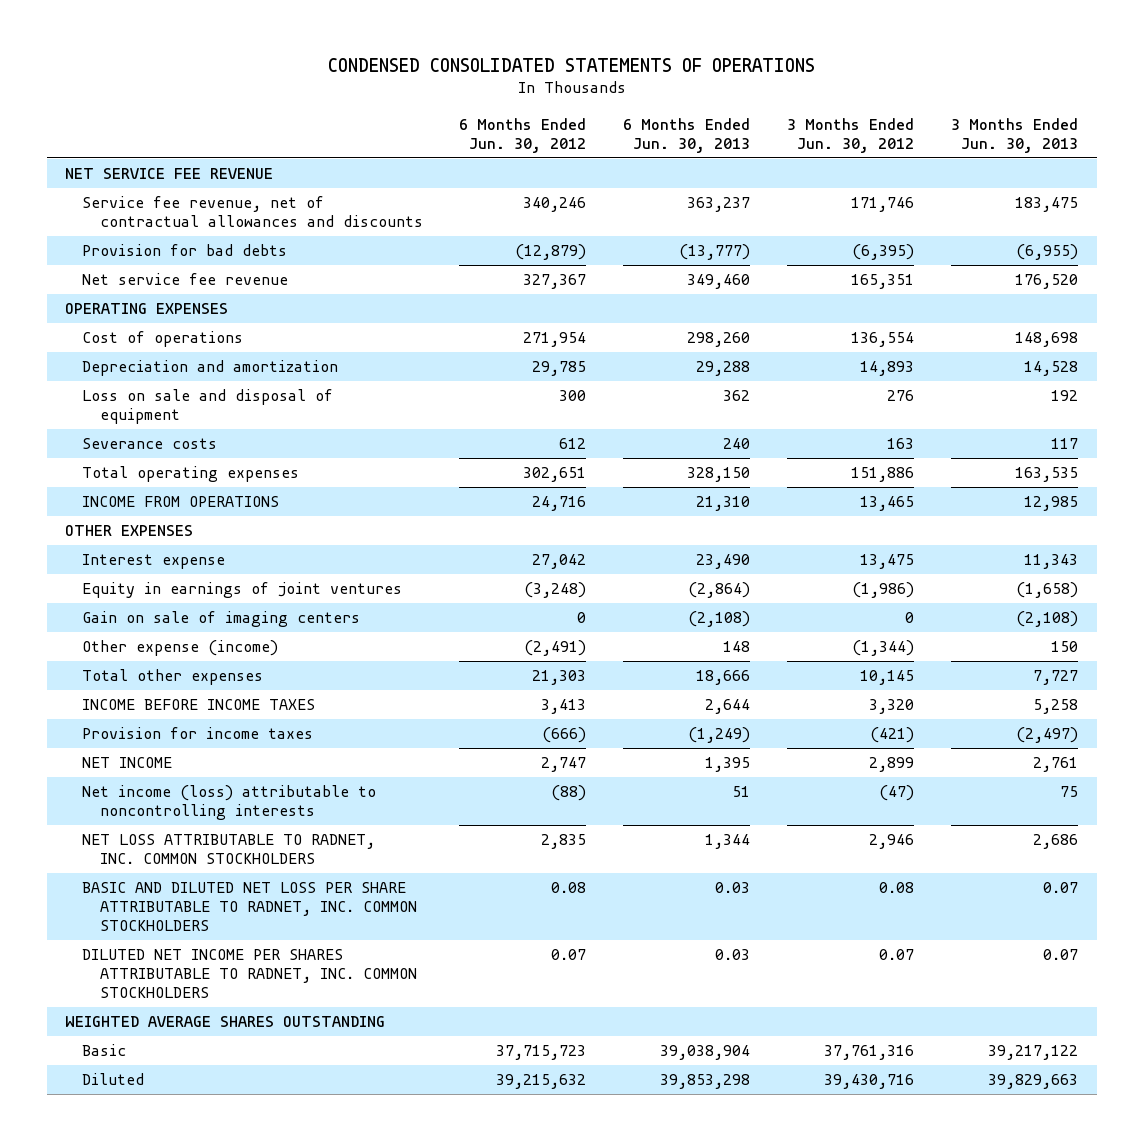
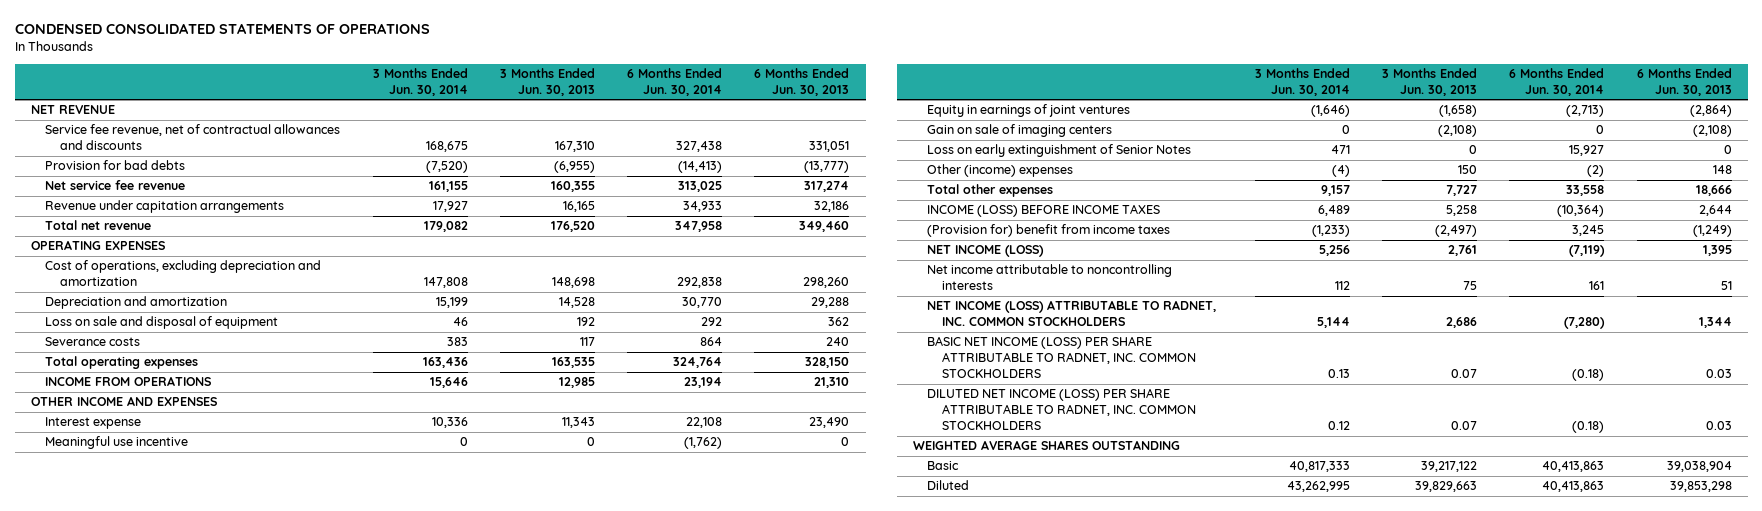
- | 6 Months Ended Jun. 30, 2012 | 6 Months Ended Jun. 30, 2013 | 3 Months Ended Jun. 30, 2012 | 3 Months Ended Jun. 30, 2013
+ | 3 Months Ended Jun. 30, 2014 | 3 Months Ended Jun. 30, 2013 | 6 Months Ended Jun. 30, 2014 | 6 Months Ended Jun. 30, 2013
- NET SERVICE FEE REVENUE
- Service fee revenue, net of contractual allowances and discounts | 340,246 | 363,237 | 171,746 | 183,475
+ NET REVENUE
+ Service fee revenue, net of contractual allowances and discounts | 168,675 | 167,310 | 327,438 | 331,051
- Net service fee revenue | 327,367 | 349,460 | 165,351 | 176,520
+ Net service fee revenue | 161,155 | 160,355 | 313,025 | 317,274
+ Revenue under capitation arrangements | 17,927 | 16,165 | 34,933 | 32,186
+ Total net revenue | 179,082 | 176,520 | 347,958 | 349,460
- Cost of operations | 271,954 | 298,260 | 136,554 | 148,698
+ Cost of operations, excluding depreciation and amortization | 147,808 | 148,698 | 292,838 | 298,260
- OTHER EXPENSES
+ OTHER INCOME AND EXPENSES
+ Meaningful use incentive | 0 | 0 | (1,762) | 0
- Other expense (income) | (2,491) | 148 | (1,344) | 150
+ Loss on early extinguishment of Senior Notes | 471 | 0 | 15,927 | 0
+ Other (income) expenses | (4) | 150 | (2) | 148
- INCOME BEFORE INCOME TAXES | 3,413 | 2,644 | 3,320 | 5,258
- Provision for income taxes | (666) | (1,249) | (421) | (2,497)
- NET INCOME | 2,747 | 1,395 | 2,899 | 2,761
- Net income (loss) attributable to noncontrolling interests | (88) | 51 | (47) | 75
- NET LOSS ATTRIBUTABLE TO RADNET, INC. COMMON STOCKHOLDERS | 2,835 | 1,344 | 2,946 | 2,686
- BASIC AND DILUTED NET LOSS PER SHARE ATTRIBUTABLE TO RADNET, INC. COMMON STOCKHOLDERS | 0.08 | 0.03 | 0.08 | 0.07
- DILUTED NET INCOME PER SHARES ATTRIBUTABLE TO RADNET, INC. COMMON STOCKHOLDERS | 0.07 | 0.03 | 0.07 | 0.07
+ INCOME (LOSS) BEFORE INCOME TAXES | 6,489 | 5,258 | (10,364) | 2,644
+ (Provision for) benefit from income taxes | (1,233) | (2,497) | 3,245 | (1,249)
+ NET INCOME (LOSS) | 5,256 | 2,761 | (7,119) | 1,395
+ Net income attributable to noncontrolling interests | 112 | 75 | 161 | 51
+ NET INCOME (LOSS) ATTRIBUTABLE TO RADNET, INC. COMMON STOCKHOLDERS | 5,144 | 2,686 | (7,280) | 1,344
+ BASIC NET INCOME (LOSS) PER SHARE ATTRIBUTABLE TO RADNET, INC. COMMON STOCKHOLDERS | 0.13 | 0.07 | (0.18) | 0.03
+ DILUTED NET INCOME (LOSS) PER SHARE ATTRIBUTABLE TO RADNET, INC. COMMON STOCKHOLDERS | 0.12 | 0.07 | (0.18) | 0.03

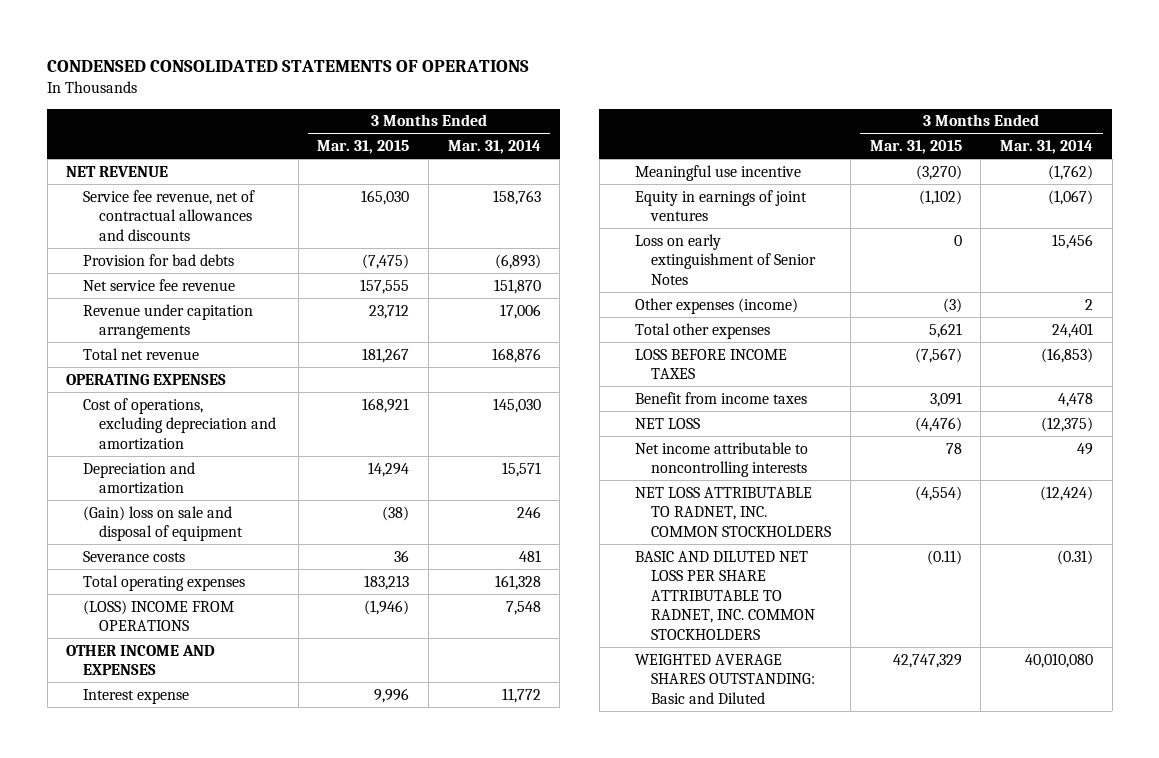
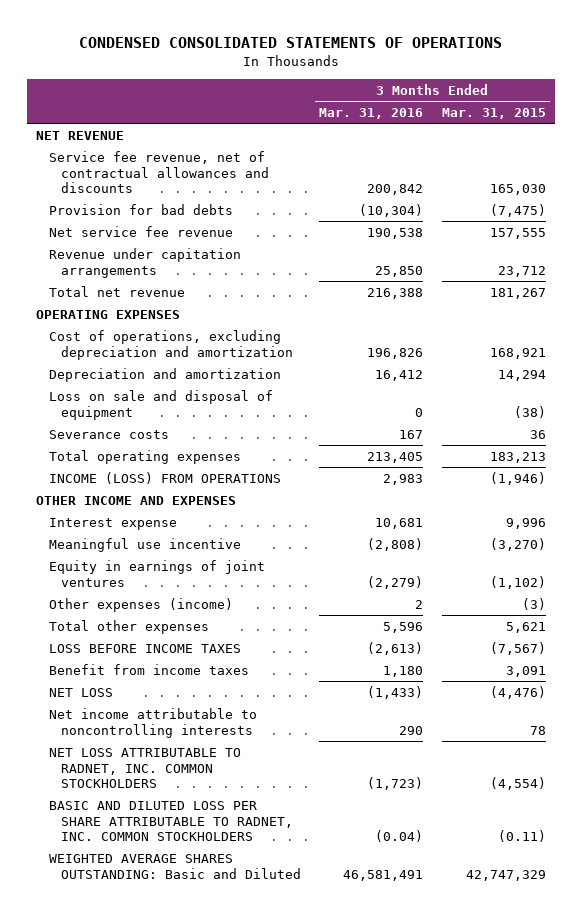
- | 3 Months Ended Mar. 31, 2015 | 3 Months Ended Mar. 31, 2014
+ | 3 Months Ended Mar. 31, 2016 | 3 Months Ended Mar. 31, 2015
- (Gain) loss on sale and disposal of equipment | (38) | 246
+ Loss on sale and disposal of equipment | 0 | (38)
- (LOSS) INCOME FROM OPERATIONS | (1,946) | 7,548
+ INCOME (LOSS) FROM OPERATIONS | 2,983 | (1,946)
- Loss on early extinguishment of Senior Notes | 0 | 15,456
- BASIC AND DILUTED NET LOSS PER SHARE ATTRIBUTABLE TO RADNET, INC. COMMON STOCKHOLDERS | (0.11) | (0.31)
+ BASIC AND DILUTED LOSS PER SHARE ATTRIBUTABLE TO RADNET, INC. COMMON STOCKHOLDERS | (0.04) | (0.11)

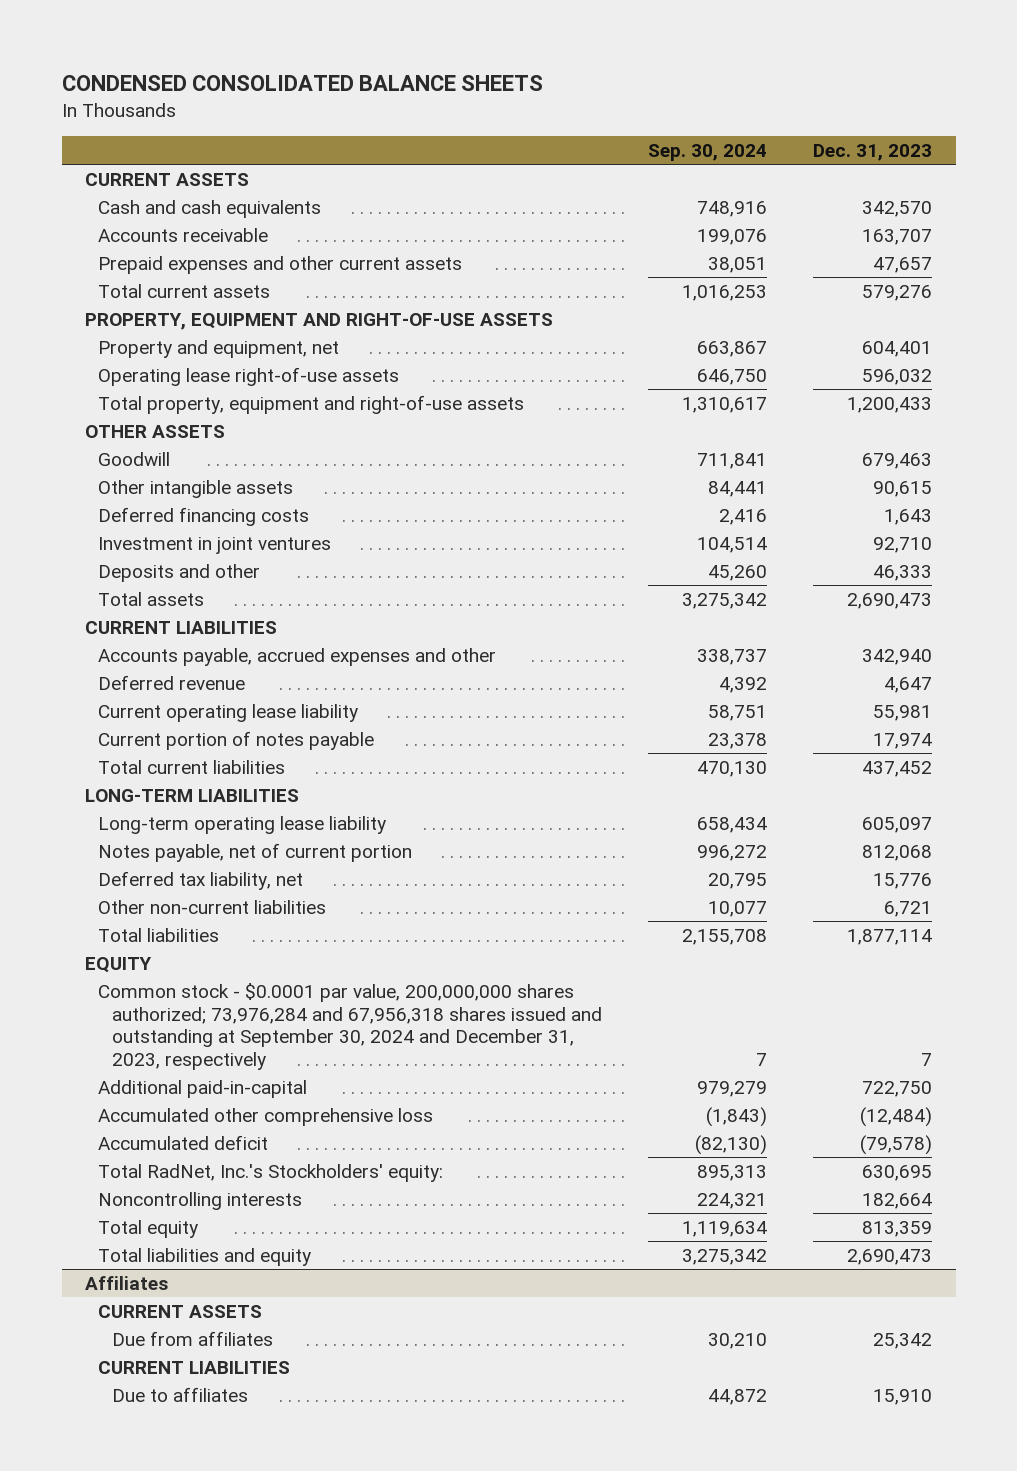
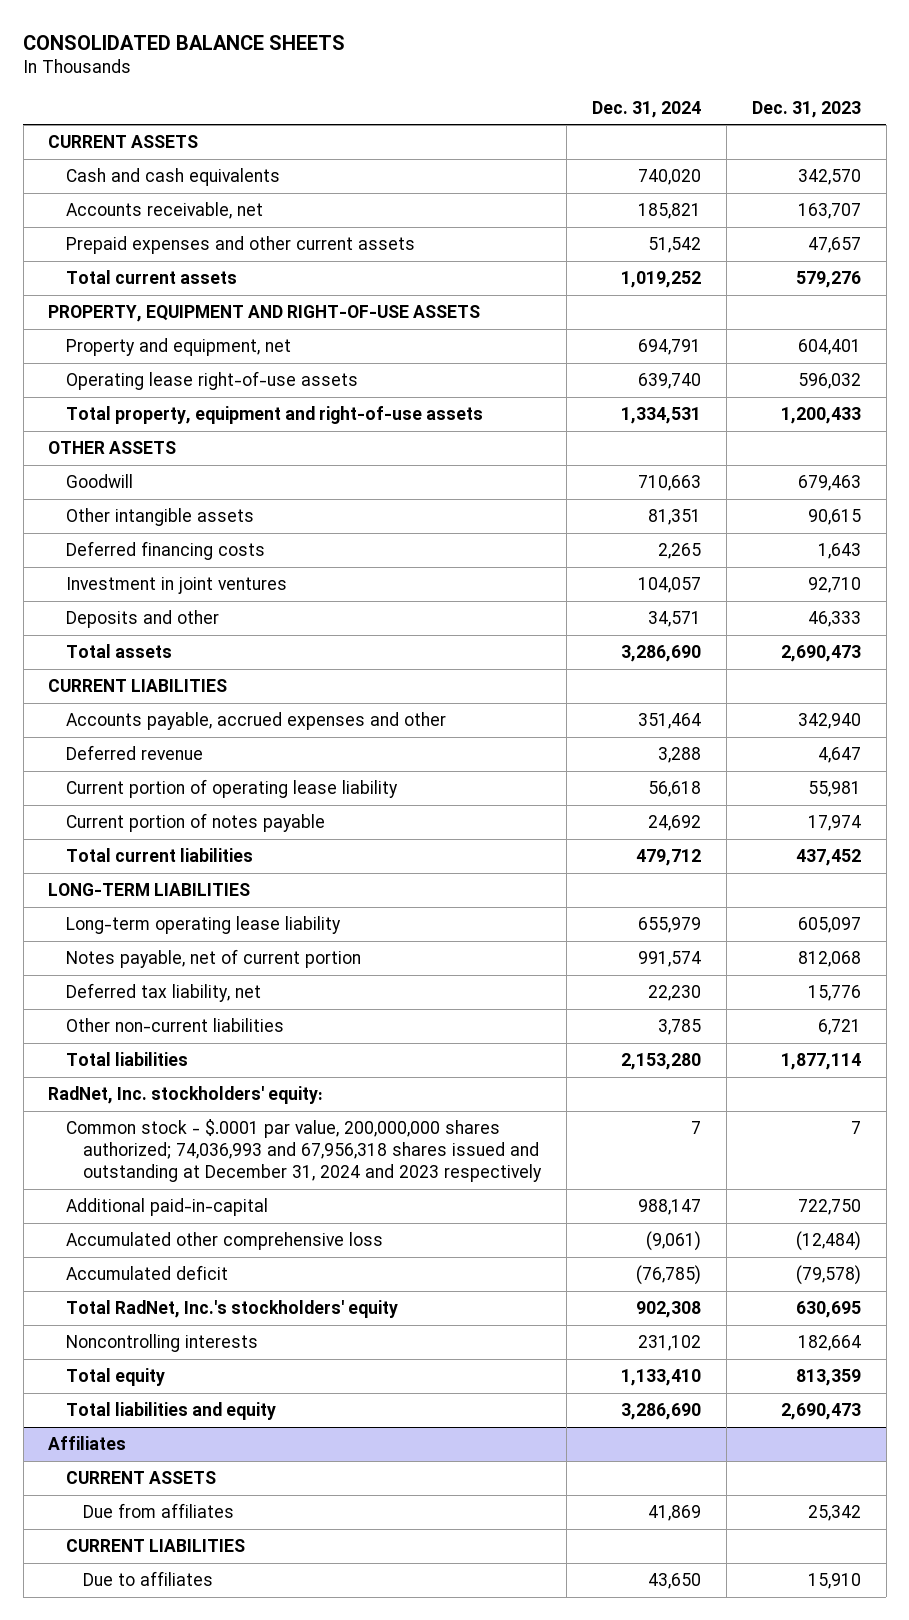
- CONDENSED CONSOLIDATED BALANCE SHEETS
+ CONSOLIDATED BALANCE SHEETS
- | Sep. 30, 2024 | Dec. 31, 2023
+ | Dec. 31, 2024 | Dec. 31, 2023
- Accounts receivable | 199,076 | 163,707
+ Accounts receivable, net | 185,821 | 163,707
- Current operating lease liability | 58,751 | 55,981
+ Current portion of operating lease liability | 56,618 | 55,981
- EQUITY
- Common stock - $0.0001 par value, 200,000,000 shares authorized; 73,976,284 and 67,956,318 shares issued and outstanding at September 30, 2024 and December 31, 2023, respectively | 7 | 7
+ RadNet, Inc. stockholders' equity:
+ Common stock - $.0001 par value, 200,000,000 shares authorized; 74,036,993 and 67,956,318 shares issued and outstanding at December 31, 2024 and 2023 respectively | 7 | 7
- Total RadNet, Inc.'s Stockholders' equity: | 895,313 | 630,695
+ Total RadNet, Inc.'s stockholders' equity | 902,308 | 630,695

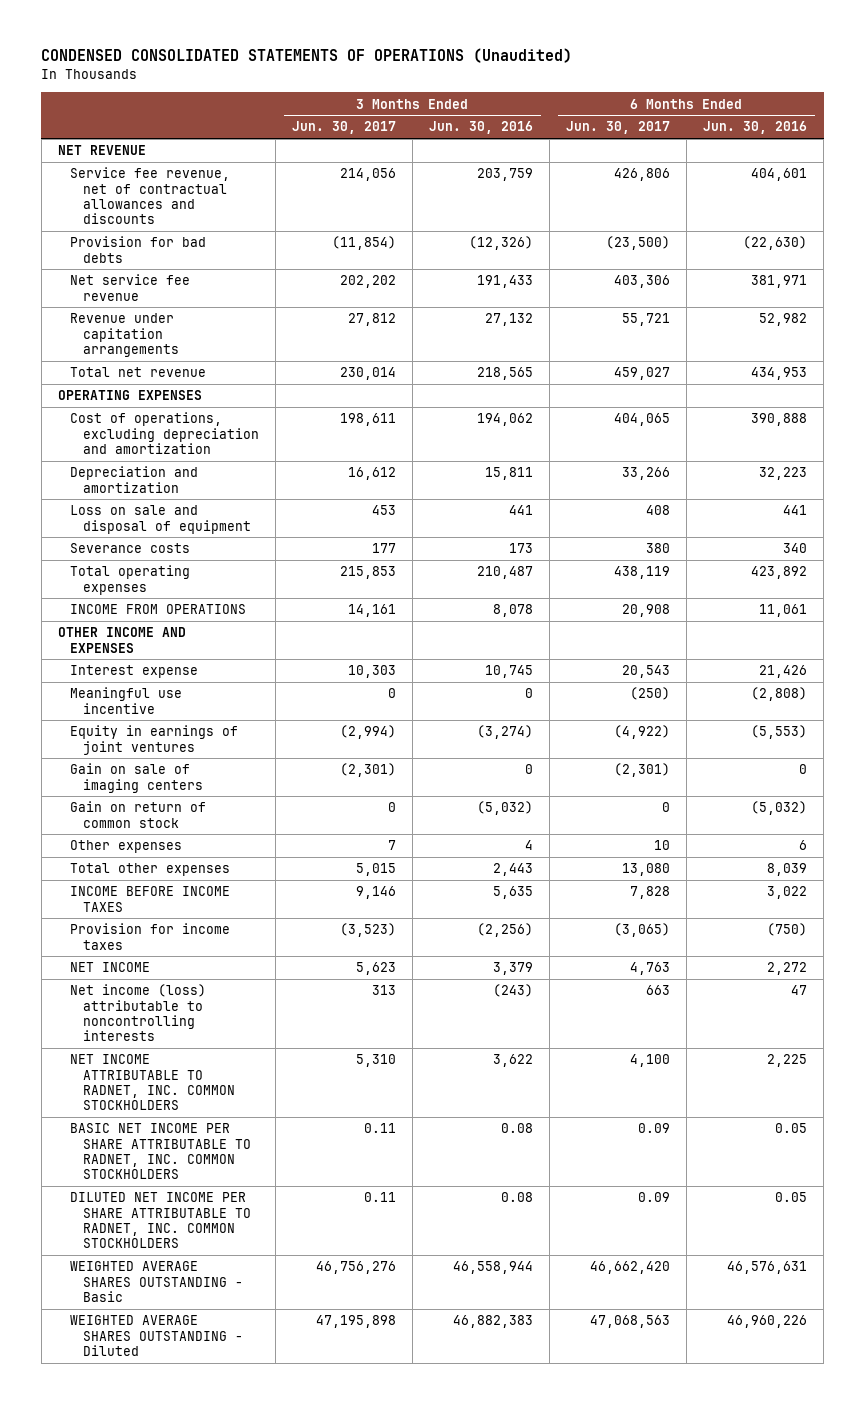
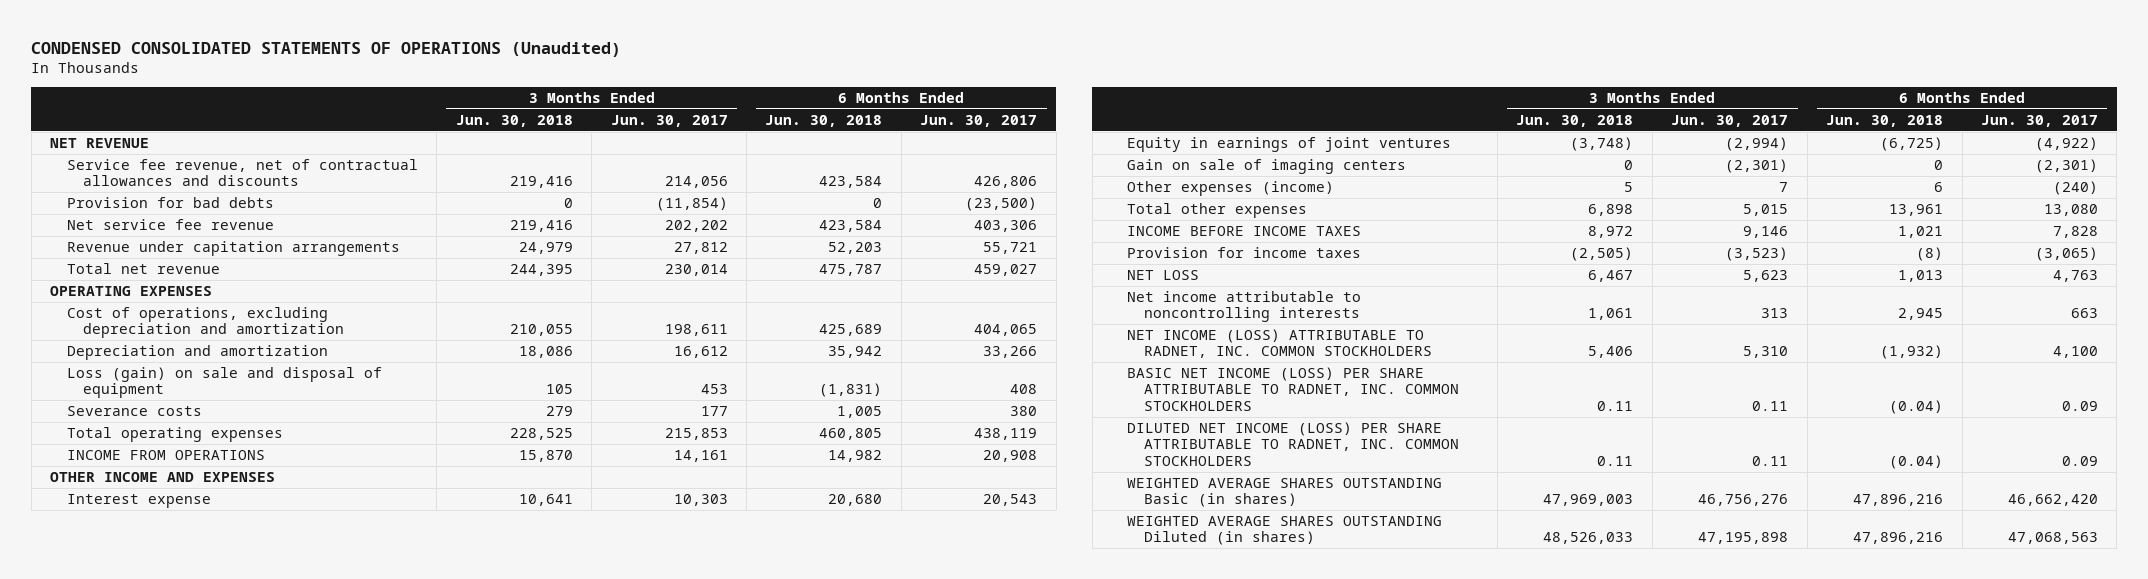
- | 3 Months Ended Jun. 30, 2017 | 3 Months Ended Jun. 30, 2016 | 6 Months Ended Jun. 30, 2017 | 6 Months Ended Jun. 30, 2016
+ | 3 Months Ended Jun. 30, 2018 | 3 Months Ended Jun. 30, 2017 | 6 Months Ended Jun. 30, 2018 | 6 Months Ended Jun. 30, 2017
- Loss on sale and disposal of equipment | 453 | 441 | 408 | 441
+ Loss (gain) on sale and disposal of equipment | 105 | 453 | (1,831) | 408
- Meaningful use incentive | 0 | 0 | (250) | (2,808)
- Gain on return of common stock | 0 | (5,032) | 0 | (5,032)
- Other expenses | 7 | 4 | 10 | 6
+ Other expenses (income) | 5 | 7 | 6 | (240)
- NET INCOME | 5,623 | 3,379 | 4,763 | 2,272
- Net income (loss) attributable to noncontrolling interests | 313 | (243) | 663 | 47
- NET INCOME ATTRIBUTABLE TO RADNET, INC. COMMON STOCKHOLDERS | 5,310 | 3,622 | 4,100 | 2,225
- BASIC NET INCOME PER SHARE ATTRIBUTABLE TO RADNET, INC. COMMON STOCKHOLDERS | 0.11 | 0.08 | 0.09 | 0.05
- DILUTED NET INCOME PER SHARE ATTRIBUTABLE TO RADNET, INC. COMMON STOCKHOLDERS | 0.11 | 0.08 | 0.09 | 0.05
- WEIGHTED AVERAGE SHARES OUTSTANDING - Basic | 46,756,276 | 46,558,944 | 46,662,420 | 46,576,631
- WEIGHTED AVERAGE SHARES OUTSTANDING - Diluted | 47,195,898 | 46,882,383 | 47,068,563 | 46,960,226
+ NET LOSS | 6,467 | 5,623 | 1,013 | 4,763
+ Net income attributable to noncontrolling interests | 1,061 | 313 | 2,945 | 663
+ NET INCOME (LOSS) ATTRIBUTABLE TO RADNET, INC. COMMON STOCKHOLDERS | 5,406 | 5,310 | (1,932) | 4,100
+ BASIC NET INCOME (LOSS) PER SHARE ATTRIBUTABLE TO RADNET, INC. COMMON STOCKHOLDERS | 0.11 | 0.11 | (0.04) | 0.09
+ DILUTED NET INCOME (LOSS) PER SHARE ATTRIBUTABLE TO RADNET, INC. COMMON STOCKHOLDERS | 0.11 | 0.11 | (0.04) | 0.09
+ WEIGHTED AVERAGE SHARES OUTSTANDING Basic (in shares) | 47,969,003 | 46,756,276 | 47,896,216 | 46,662,420
+ WEIGHTED AVERAGE SHARES OUTSTANDING Diluted (in shares) | 48,526,033 | 47,195,898 | 47,896,216 | 47,068,563

